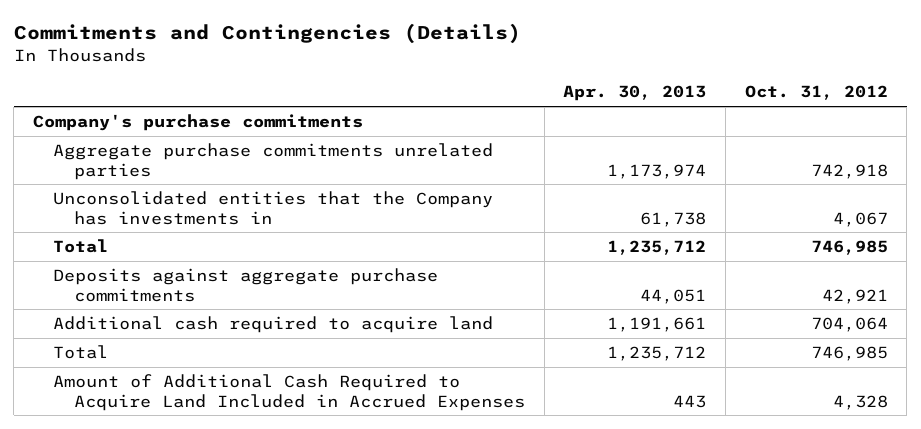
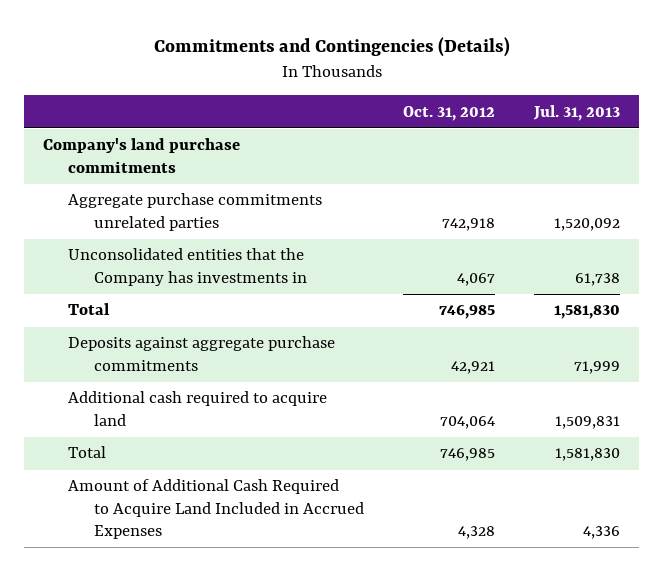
- | Apr. 30, 2013 | Oct. 31, 2012
+ | Oct. 31, 2012 | Jul. 31, 2013
- Company's purchase commitments
+ Company's land purchase commitments

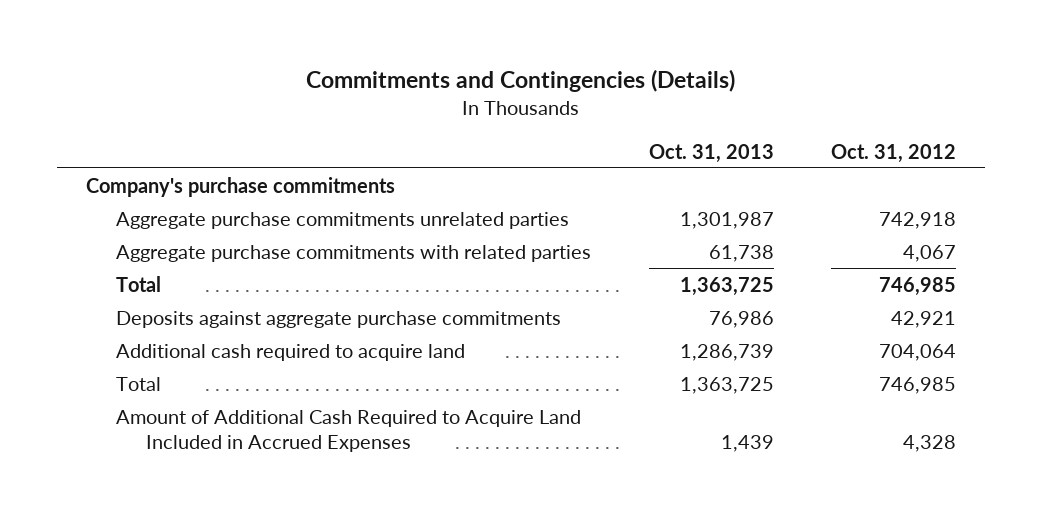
- | Oct. 31, 2012 | Jul. 31, 2013
+ | Oct. 31, 2013 | Oct. 31, 2012
- Company's land purchase commitments
+ Company's purchase commitments
- Unconsolidated entities that the Company has investments in | 4,067 | 61,738
+ Aggregate purchase commitments with related parties | 61,738 | 4,067

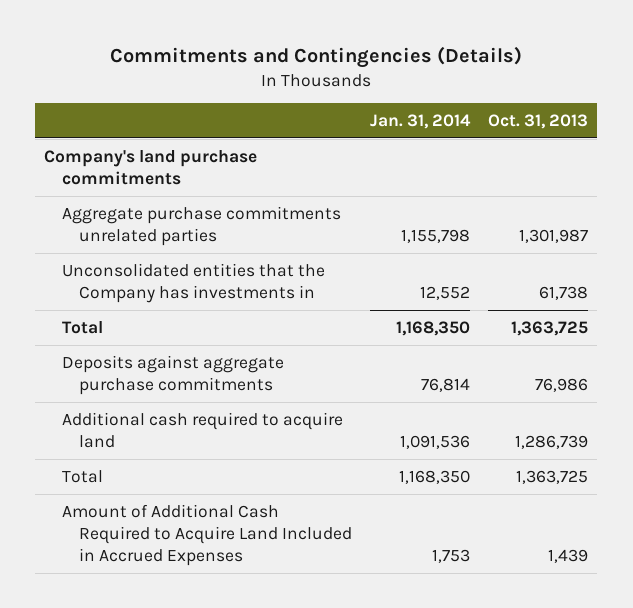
- | Oct. 31, 2013 | Oct. 31, 2012
+ | Jan. 31, 2014 | Oct. 31, 2013
- Company's purchase commitments
+ Company's land purchase commitments
- Aggregate purchase commitments with related parties | 61,738 | 4,067
+ Unconsolidated entities that the Company has investments in | 12,552 | 61,738

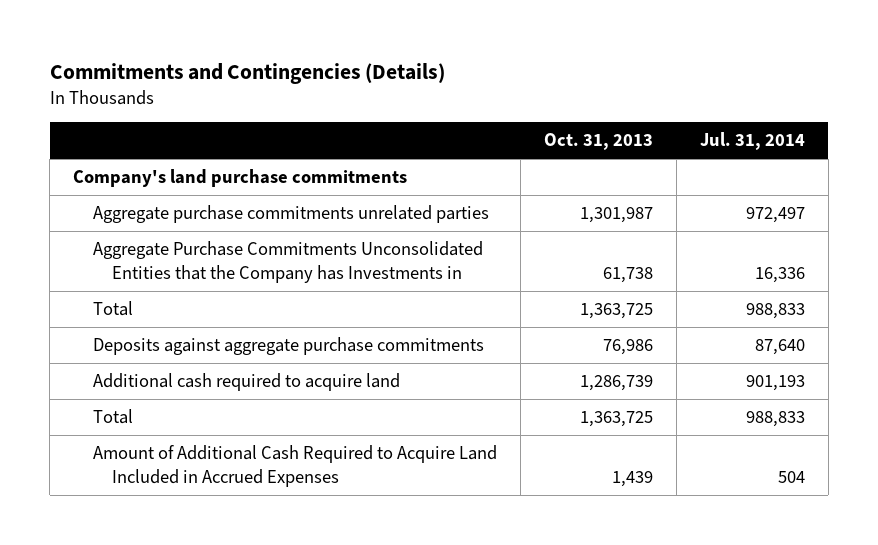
- | Jan. 31, 2014 | Oct. 31, 2013
+ | Oct. 31, 2013 | Jul. 31, 2014
- Unconsolidated entities that the Company has investments in | 12,552 | 61,738
+ Aggregate Purchase Commitments Unconsolidated Entities that the Company has Investments in | 61,738 | 16,336

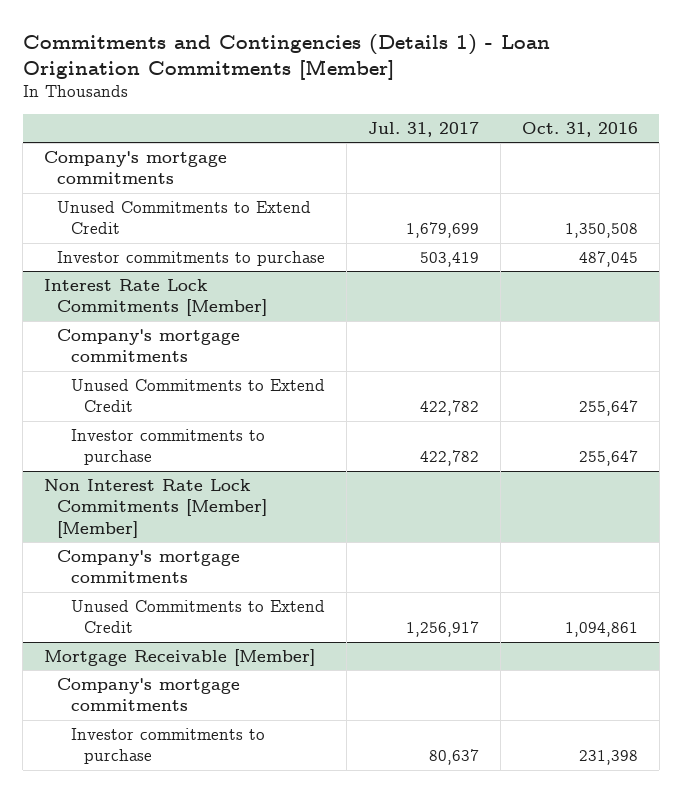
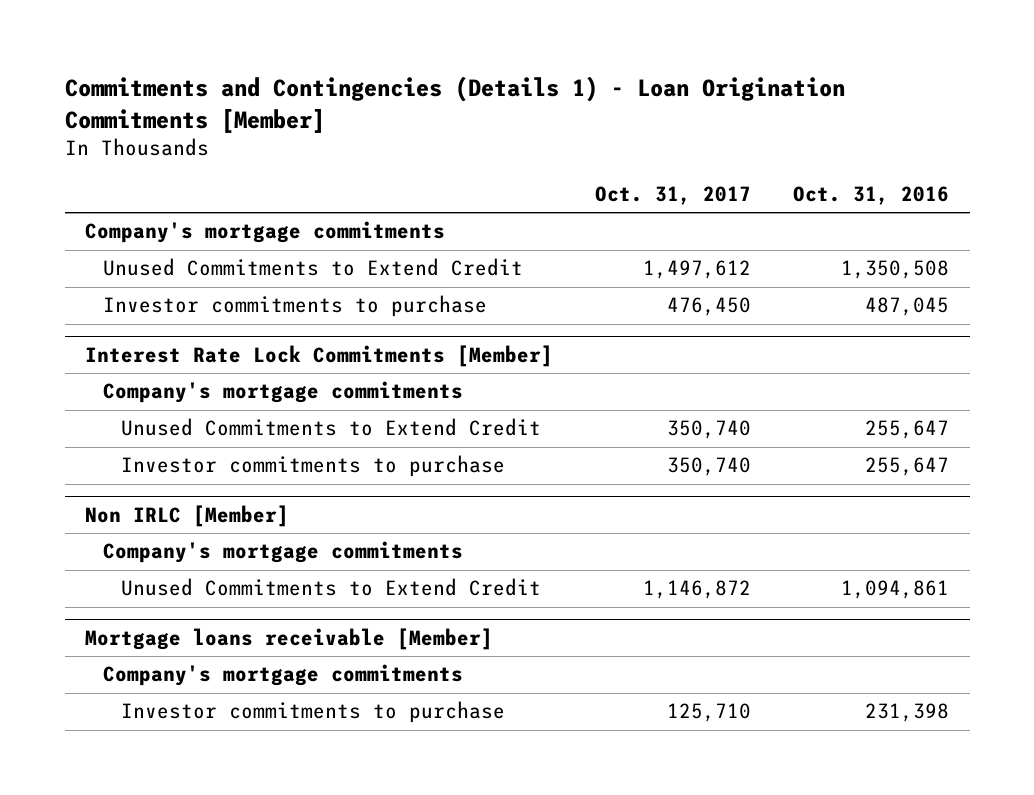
- | Jul. 31, 2017 | Oct. 31, 2016
+ | Oct. 31, 2017 | Oct. 31, 2016
- Non Interest Rate Lock Commitments [Member] [Member]
+ Non IRLC [Member]
- Mortgage Receivable [Member]
+ Mortgage loans receivable [Member]

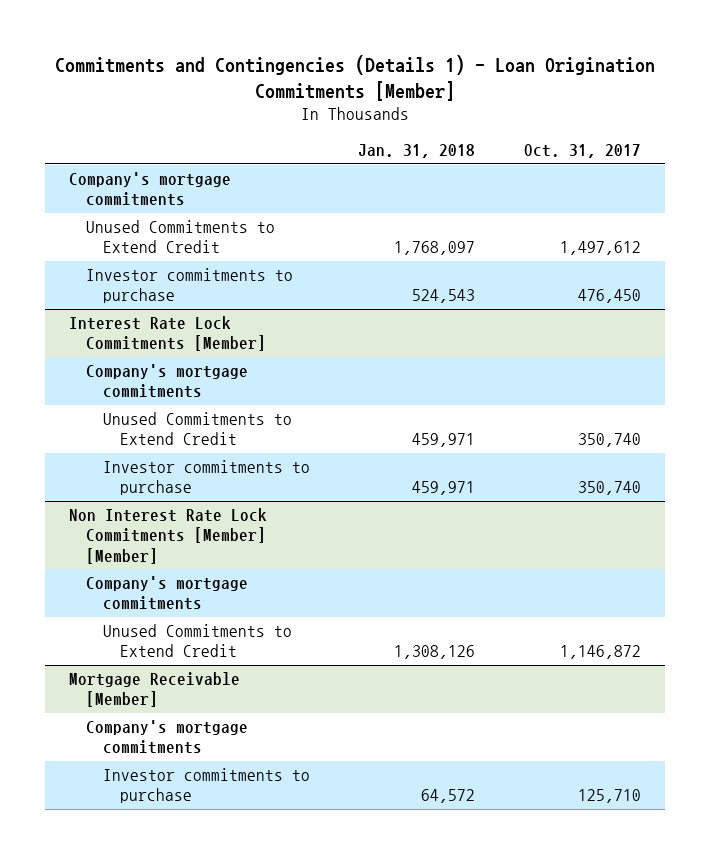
- | Oct. 31, 2017 | Oct. 31, 2016
+ | Jan. 31, 2018 | Oct. 31, 2017
- Non IRLC [Member]
+ Non Interest Rate Lock Commitments [Member] [Member]
- Mortgage loans receivable [Member]
+ Mortgage Receivable [Member]

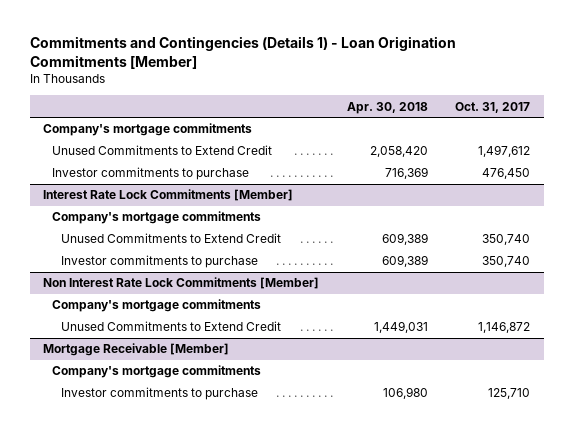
- | Jan. 31, 2018 | Oct. 31, 2017
+ | Apr. 30, 2018 | Oct. 31, 2017
- Non Interest Rate Lock Commitments [Member] [Member]
+ Non Interest Rate Lock Commitments [Member]

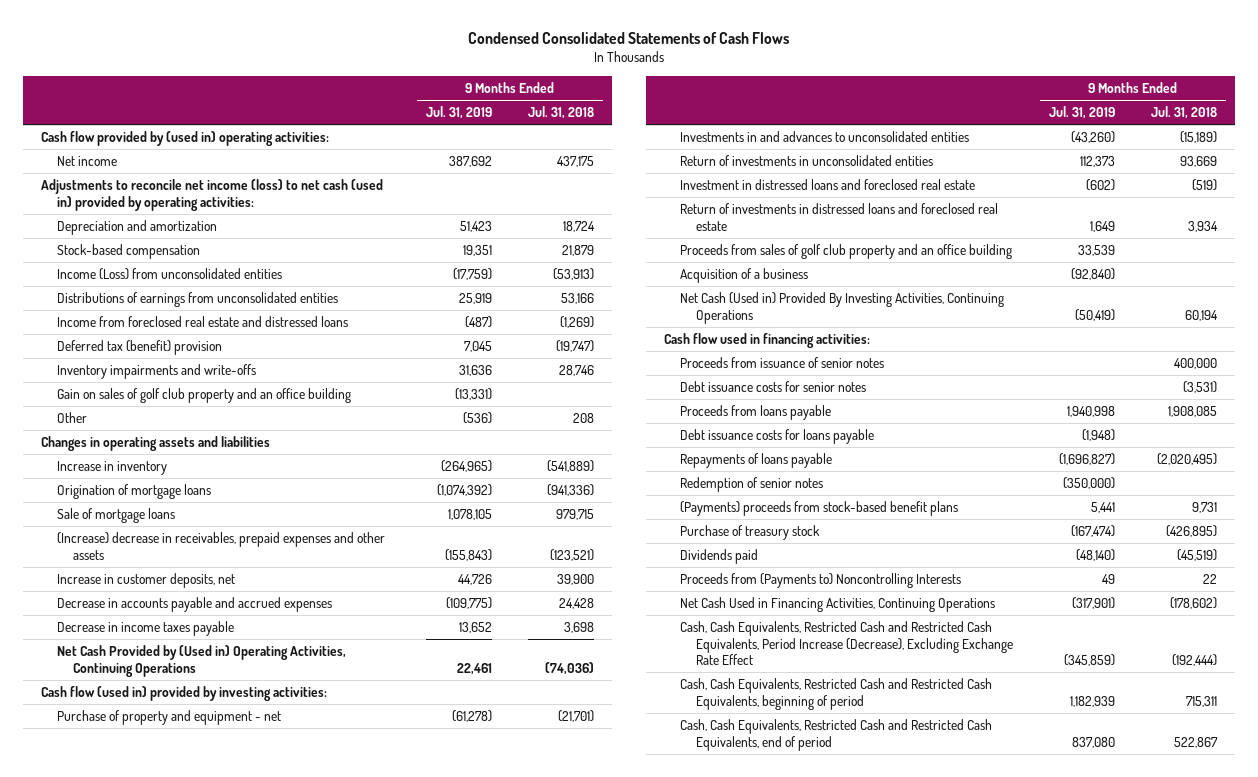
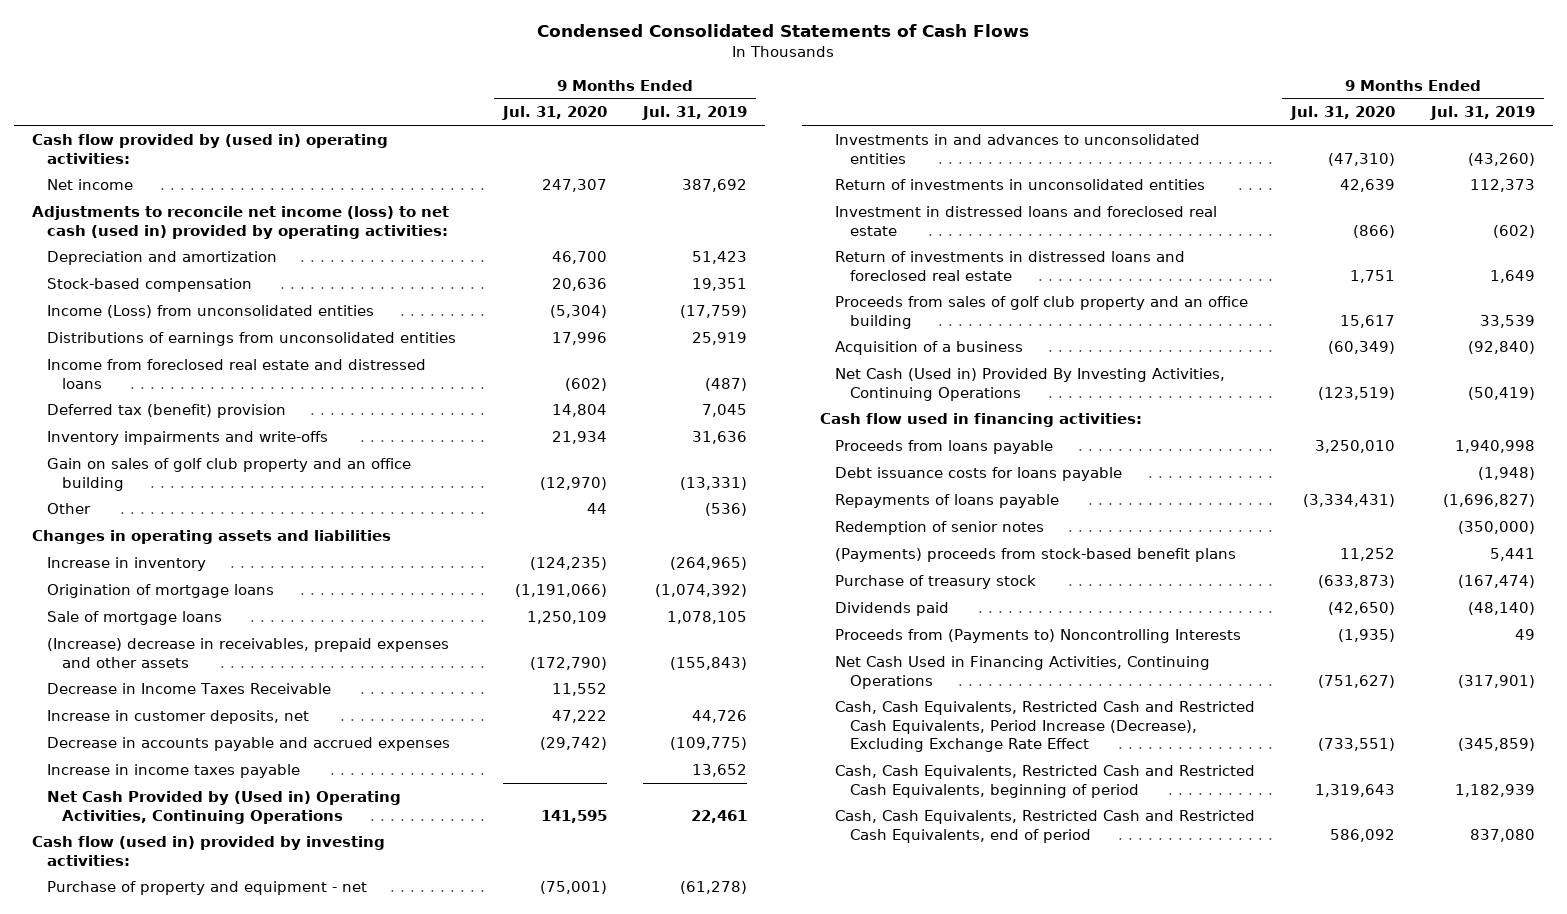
- | 9 Months Ended Jul. 31, 2019 | 9 Months Ended Jul. 31, 2018
+ | 9 Months Ended Jul. 31, 2020 | 9 Months Ended Jul. 31, 2019
+ Decrease in Income Taxes Receivable | 11,552 |
- Decrease in income taxes payable | 13,652 | 3,698
+ Increase in income taxes payable | | 13,652
- Proceeds from issuance of senior notes | | 400,000
- Debt issuance costs for senior notes | | (3,531)

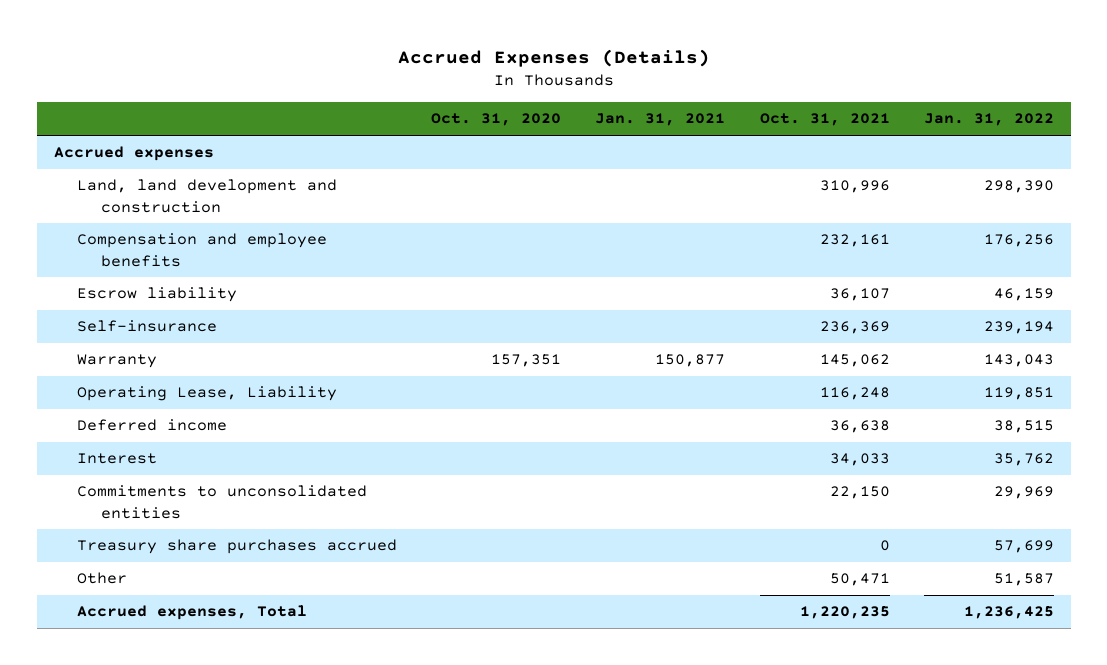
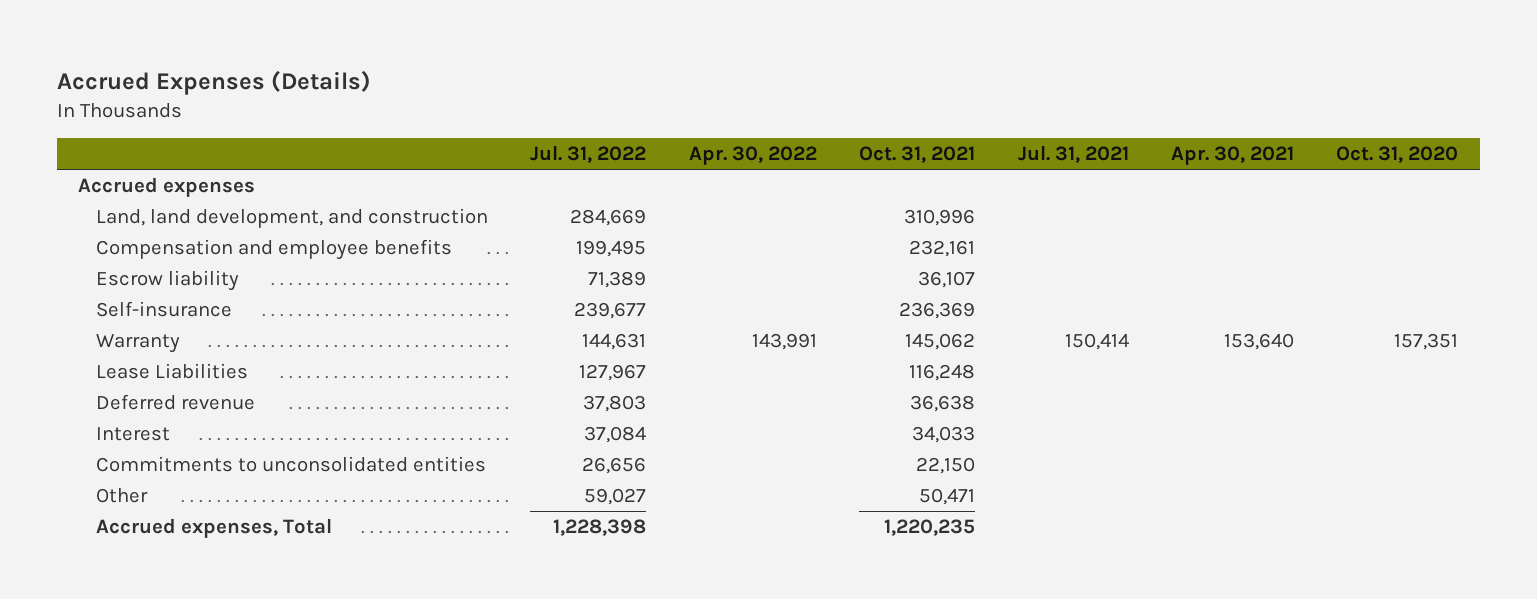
- | Oct. 31, 2020 | Jan. 31, 2021 | Oct. 31, 2021 | Jan. 31, 2022
+ | Jul. 31, 2022 | Apr. 30, 2022 | Oct. 31, 2021 | Jul. 31, 2021 | Apr. 30, 2021 | Oct. 31, 2020
- Land, land development and construction | | | 310,996 | 298,390
+ Land, land development, and construction | 284,669 | | 310,996 | | |
- Operating Lease, Liability | | | 116,248 | 119,851
- Deferred income | | | 36,638 | 38,515
+ Lease Liabilities | 127,967 | | 116,248 | | |
+ Deferred revenue | 37,803 | | 36,638 | | |
- Treasury share purchases accrued | | | 0 | 57,699

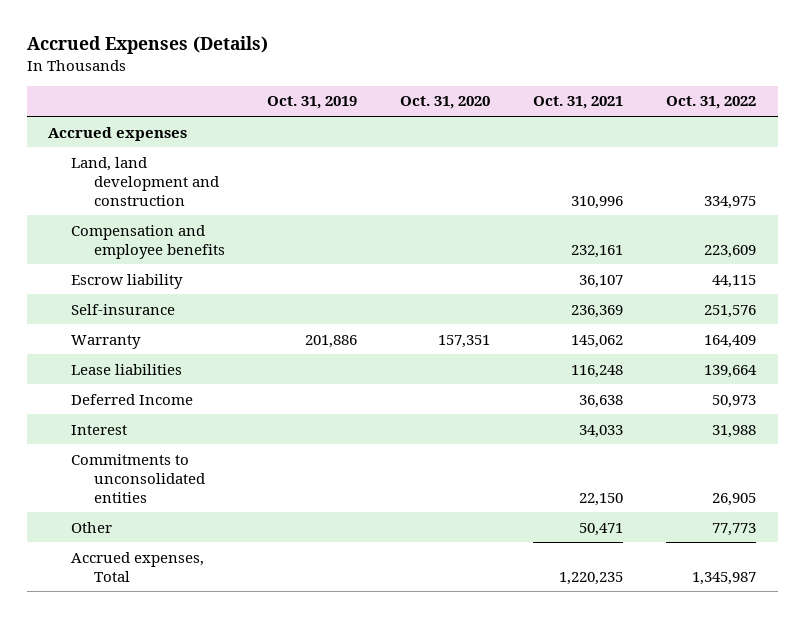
- | Jul. 31, 2022 | Apr. 30, 2022 | Oct. 31, 2021 | Jul. 31, 2021 | Apr. 30, 2021 | Oct. 31, 2020
+ | Oct. 31, 2019 | Oct. 31, 2020 | Oct. 31, 2021 | Oct. 31, 2022
- Land, land development, and construction | 284,669 | | 310,996 | | |
+ Land, land development and construction | | | 310,996 | 334,975
- Lease Liabilities | 127,967 | | 116,248 | | |
- Deferred revenue | 37,803 | | 36,638 | | |
+ Lease liabilities | | | 116,248 | 139,664
+ Deferred Income | | | 36,638 | 50,973

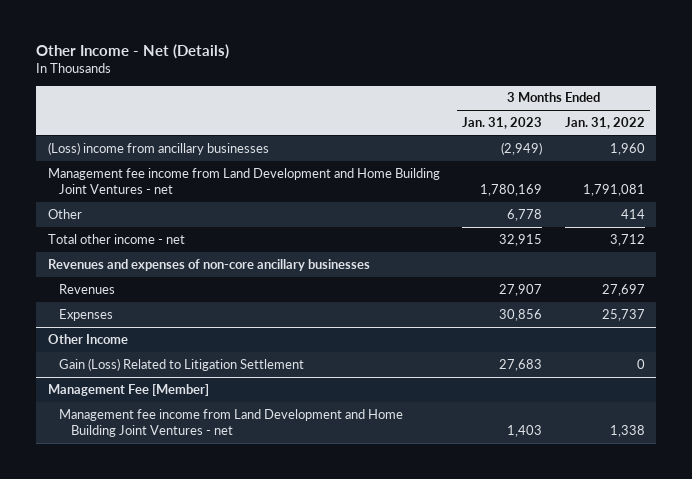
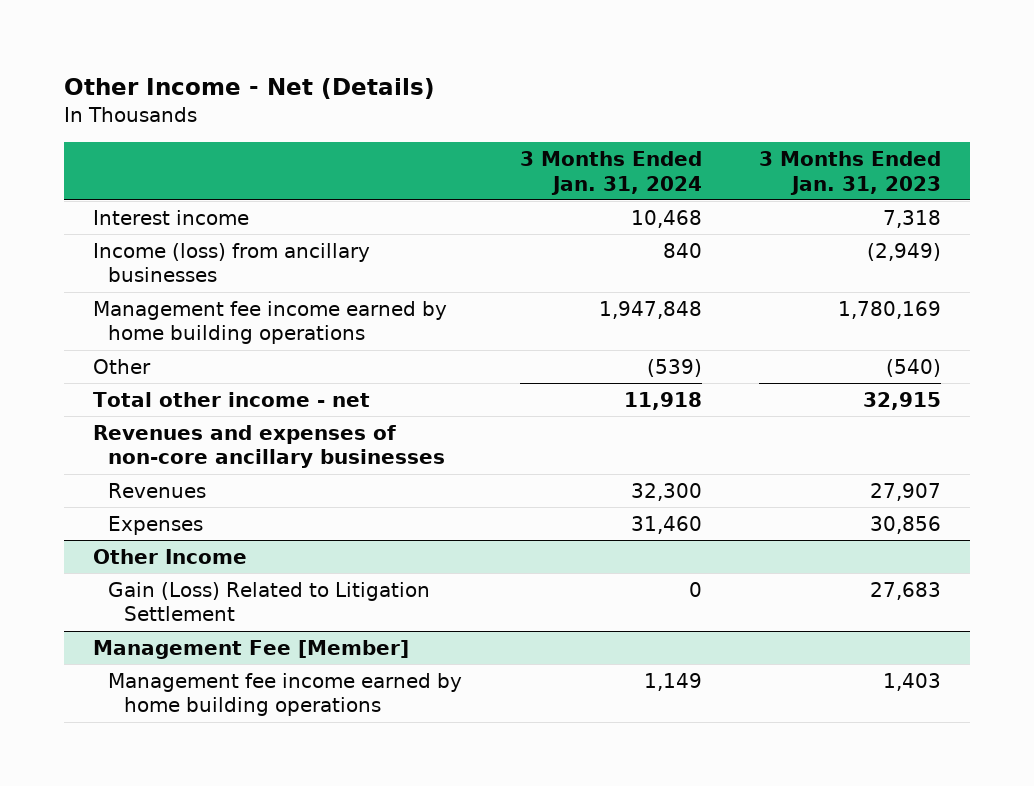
- | 3 Months Ended Jan. 31, 2023 | 3 Months Ended Jan. 31, 2022
+ | 3 Months Ended Jan. 31, 2024 | 3 Months Ended Jan. 31, 2023
- (Loss) income from ancillary businesses | (2,949) | 1,960
- Management fee income from Land Development and Home Building Joint Ventures - net | 1,780,169 | 1,791,081
- Other | 6,778 | 414
+ Interest income | 10,468 | 7,318
+ Income (loss) from ancillary businesses | 840 | (2,949)
+ Management fee income earned by home building operations | 1,947,848 | 1,780,169
+ Other | (539) | (540)
@ Management Fee [Member]
- Management fee income from Land Development and Home Building Joint Ventures - net | 1,403 | 1,338
+ Management fee income earned by home building operations | 1,149 | 1,403

